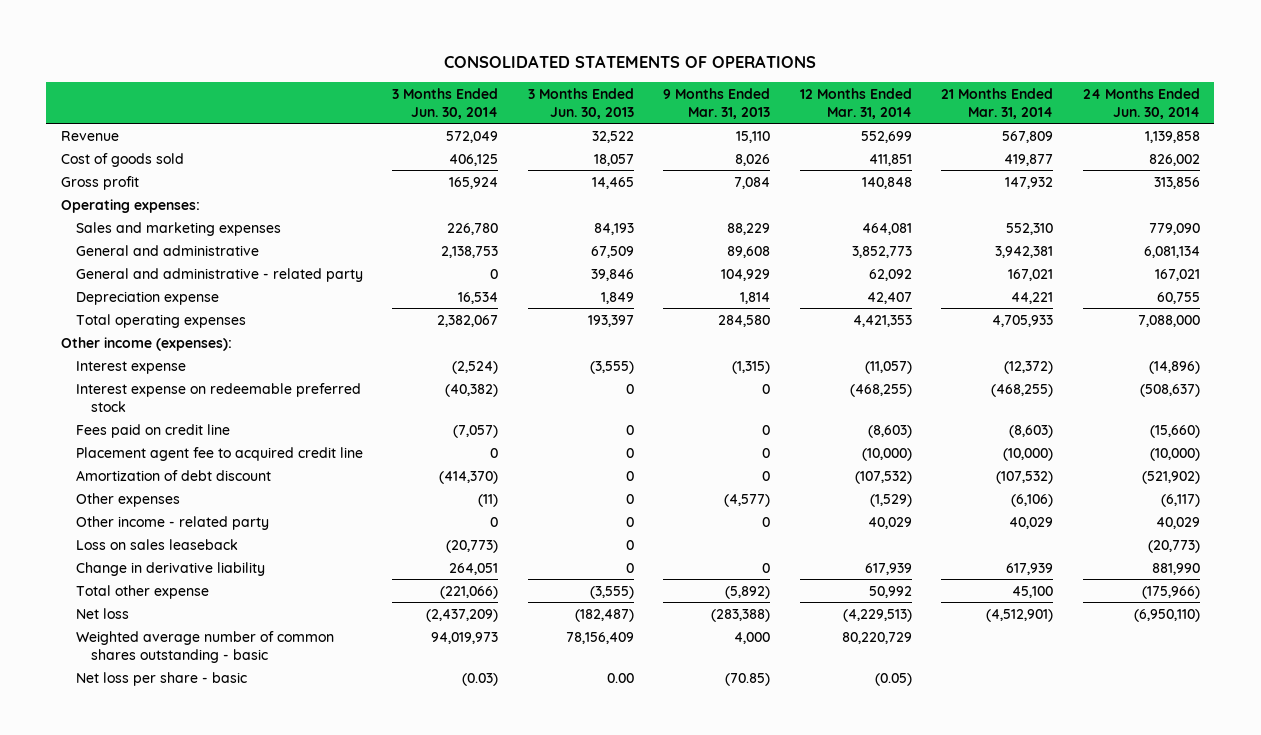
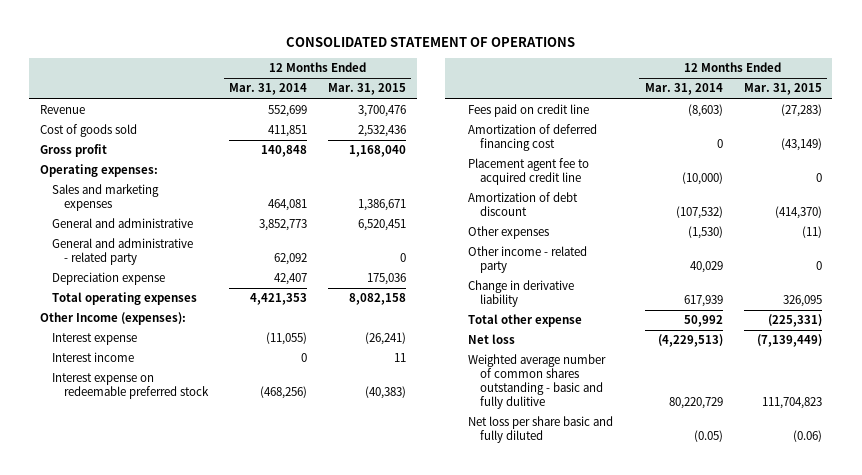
- CONSOLIDATED STATEMENTS OF OPERATIONS
+ CONSOLIDATED STATEMENT OF OPERATIONS
- | 3 Months Ended Jun. 30, 2014 | 3 Months Ended Jun. 30, 2013 | 9 Months Ended Mar. 31, 2013 | 12 Months Ended Mar. 31, 2014 | 21 Months Ended Mar. 31, 2014 | 24 Months Ended Jun. 30, 2014
+ | 12 Months Ended Mar. 31, 2014 | 12 Months Ended Mar. 31, 2015
- Other income (expenses):
- Interest expense | (2,524) | (3,555) | (1,315) | (11,057) | (12,372) | (14,896)
- Interest expense on redeemable preferred stock | (40,382) | 0 | 0 | (468,255) | (468,255) | (508,637)
+ Other Income (expenses):
+ Interest expense | (11,055) | (26,241)
+ Interest income | 0 | 11
+ Interest expense on redeemable preferred stock | (468,256) | (40,383)
+ Amortization of deferred financing cost | 0 | (43,149)
- Other expenses | (11) | 0 | (4,577) | (1,529) | (6,106) | (6,117)
+ Other expenses | (1,530) | (11)
- Loss on sales leaseback | (20,773) | 0 | | | | (20,773)
- Weighted average number of common shares outstanding - basic | 94,019,973 | 78,156,409 | 4,000 | 80,220,729 | |
- Net loss per share - basic | (0.03) | 0.00 | (70.85) | (0.05) | |
+ Weighted average number of common shares outstanding - basic and fully dulitive | 80,220,729 | 111,704,823
+ Net loss per share basic and fully diluted | (0.05) | (0.06)

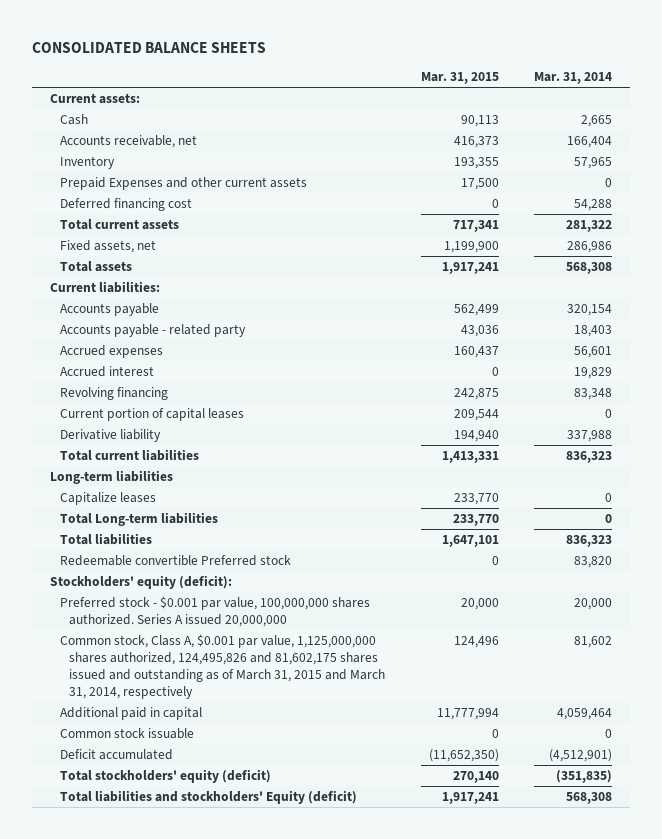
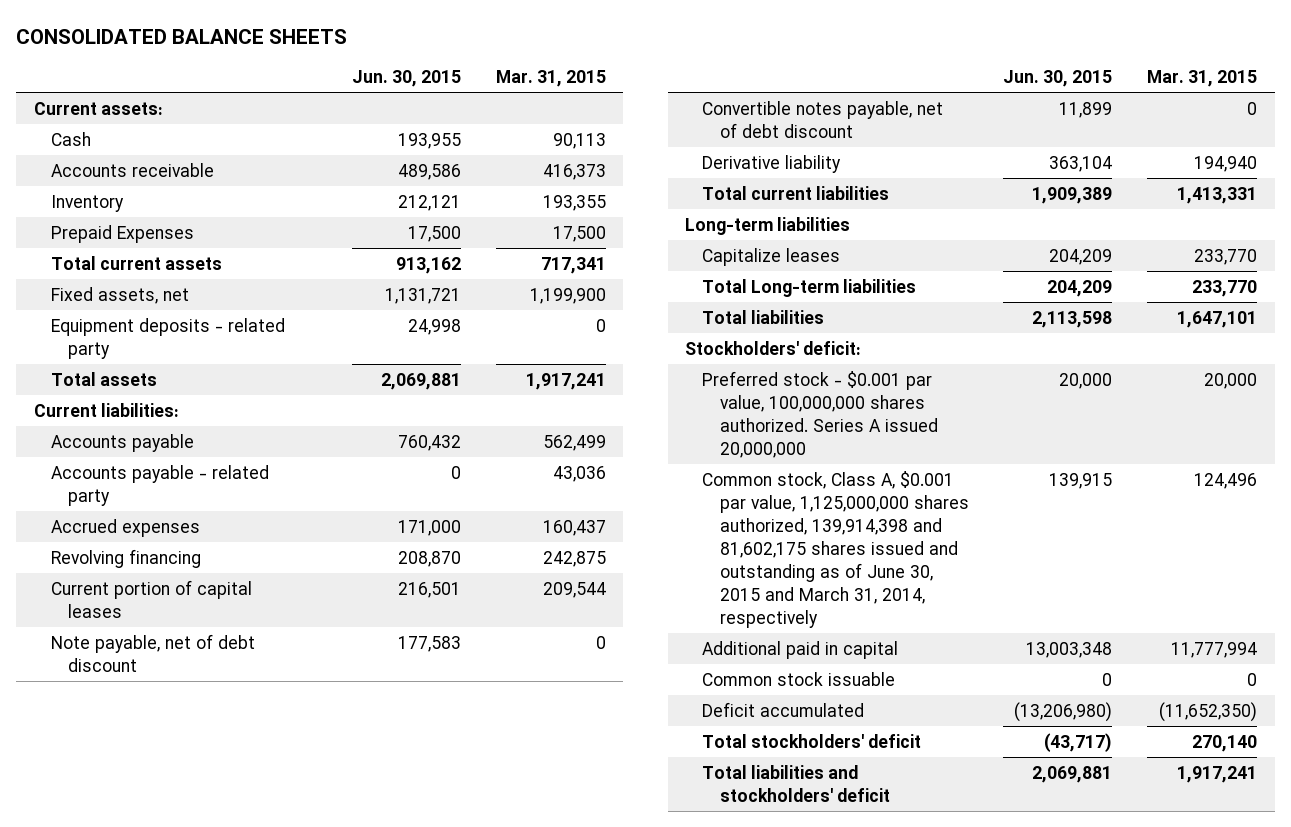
- | Mar. 31, 2015 | Mar. 31, 2014
+ | Jun. 30, 2015 | Mar. 31, 2015
- Accounts receivable, net | 416,373 | 166,404
+ Accounts receivable | 489,586 | 416,373
- Prepaid Expenses and other current assets | 17,500 | 0
- Deferred financing cost | 0 | 54,288
+ Prepaid Expenses | 17,500 | 17,500
+ Equipment deposits - related party | 24,998 | 0
- Accrued interest | 0 | 19,829
+ Note payable, net of debt discount | 177,583 | 0
+ Convertible notes payable, net of debt discount | 11,899 | 0
- Redeemable convertible Preferred stock | 0 | 83,820
- Stockholders' equity (deficit):
+ Stockholders' deficit:
- Common stock, Class A, $0.001 par value, 1,125,000,000 shares authorized, 124,495,826 and 81,602,175 shares issued and outstanding as of March 31, 2015 and March 31, 2014, respectively | 124,496 | 81,602
+ Common stock, Class A, $0.001 par value, 1,125,000,000 shares authorized, 139,914,398 and 81,602,175 shares issued and outstanding as of June 30, 2015 and March 31, 2014, respectively | 139,915 | 124,496
- Total stockholders' equity (deficit) | 270,140 | (351,835)
- Total liabilities and stockholders' Equity (deficit) | 1,917,241 | 568,308
+ Total stockholders' deficit | (43,717) | 270,140
+ Total liabilities and stockholders' deficit | 2,069,881 | 1,917,241

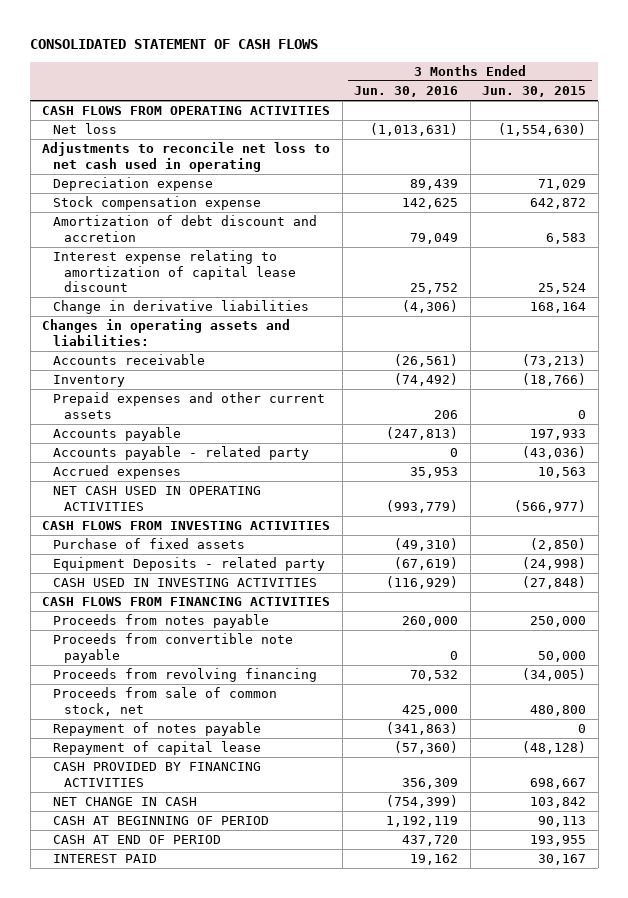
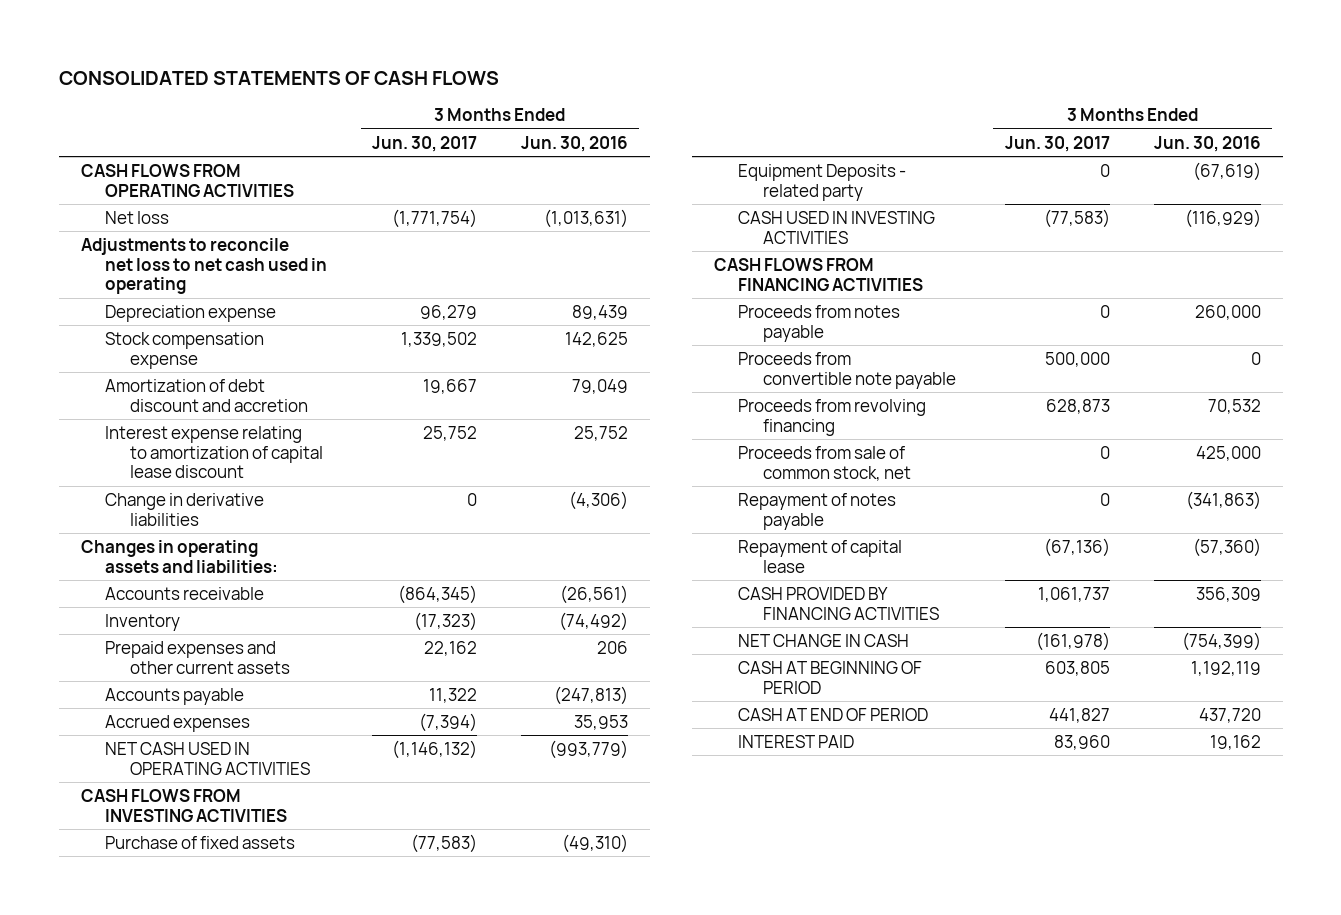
- CONSOLIDATED STATEMENT OF CASH FLOWS
+ CONSOLIDATED STATEMENTS OF CASH FLOWS
- | 3 Months Ended Jun. 30, 2016 | 3 Months Ended Jun. 30, 2015
+ | 3 Months Ended Jun. 30, 2017 | 3 Months Ended Jun. 30, 2016
- Accounts payable - related party | 0 | (43,036)

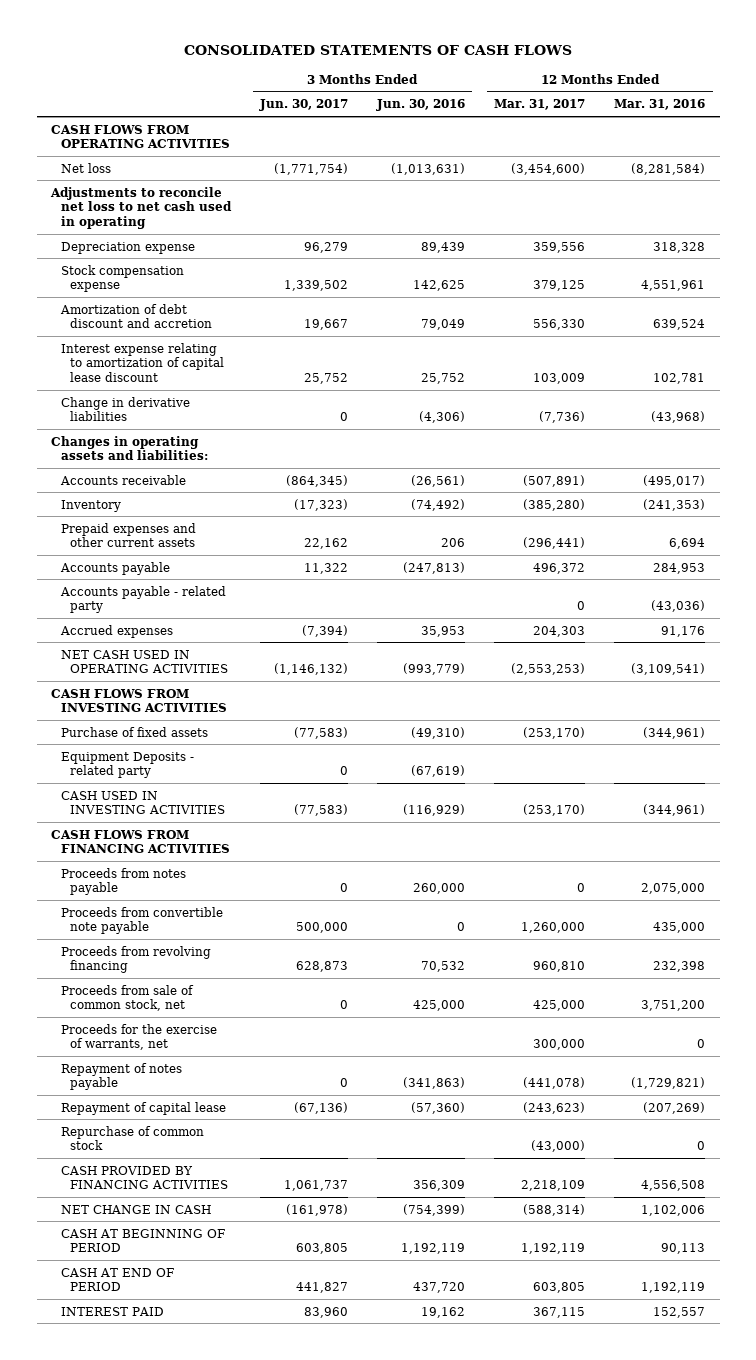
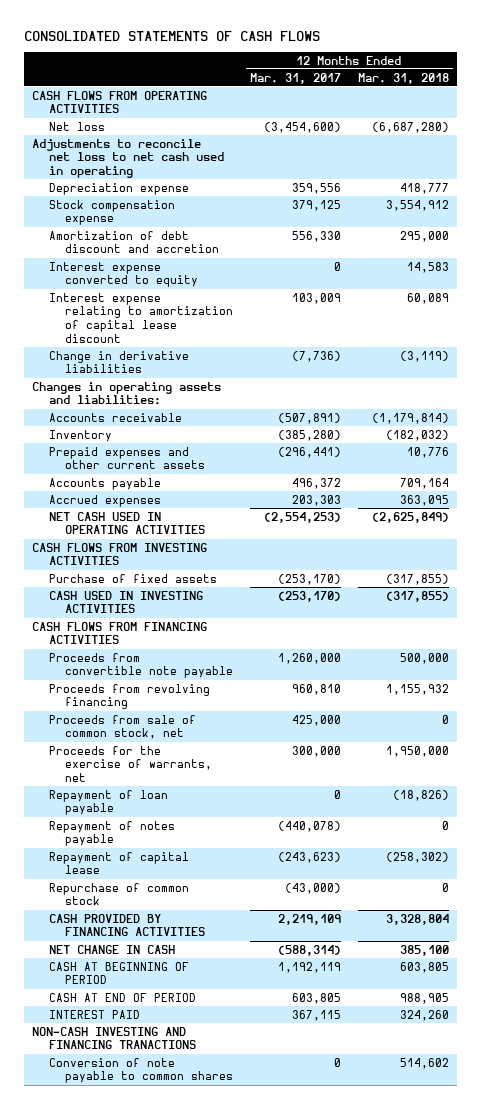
- | 3 Months Ended Jun. 30, 2017 | 3 Months Ended Jun. 30, 2016 | 12 Months Ended Mar. 31, 2017 | 12 Months Ended Mar. 31, 2016
+ | 12 Months Ended Mar. 31, 2017 | 12 Months Ended Mar. 31, 2018
+ Interest expense converted to equity | 0 | 14,583
- Accounts payable - related party | | | 0 | (43,036)
- Accrued expenses | (7,394) | 35,953 | 204,303 | 91,176
- NET CASH USED IN OPERATING ACTIVITIES | (1,146,132) | (993,779) | (2,553,253) | (3,109,541)
+ Accrued expenses | 203,303 | 363,095
+ NET CASH USED IN OPERATING ACTIVITIES | (2,554,253) | (2,625,849)
- Equipment Deposits - related party | 0 | (67,619) | |
- Proceeds from notes payable | 0 | 260,000 | 0 | 2,075,000
- Repayment of notes payable | 0 | (341,863) | (441,078) | (1,729,821)
+ Repayment of loan payable | 0 | (18,826)
+ Repayment of notes payable | (440,078) | 0
- CASH PROVIDED BY FINANCING ACTIVITIES | 1,061,737 | 356,309 | 2,218,109 | 4,556,508
+ CASH PROVIDED BY FINANCING ACTIVITIES | 2,219,109 | 3,328,804
+ NON-CASH INVESTING AND FINANCING TRANACTIONS
+ Conversion of note payable to common shares | 0 | 514,602

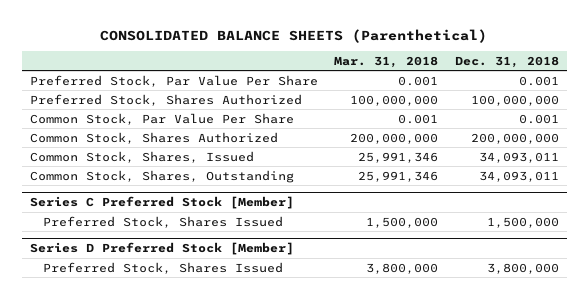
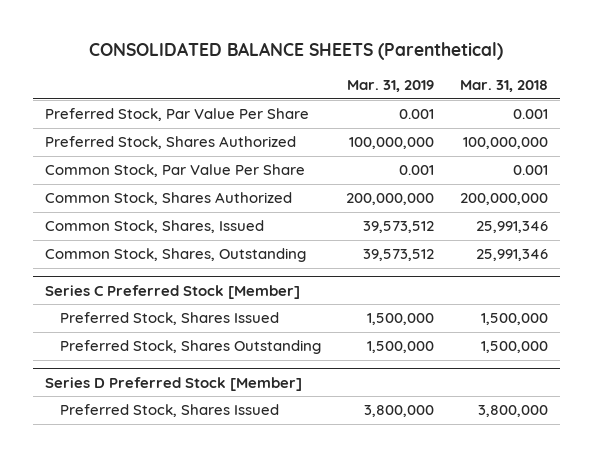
- | Mar. 31, 2018 | Dec. 31, 2018
+ | Mar. 31, 2019 | Mar. 31, 2018
@ Series C Preferred Stock [Member]
+ Preferred Stock, Shares Outstanding | 1,500,000 | 1,500,000

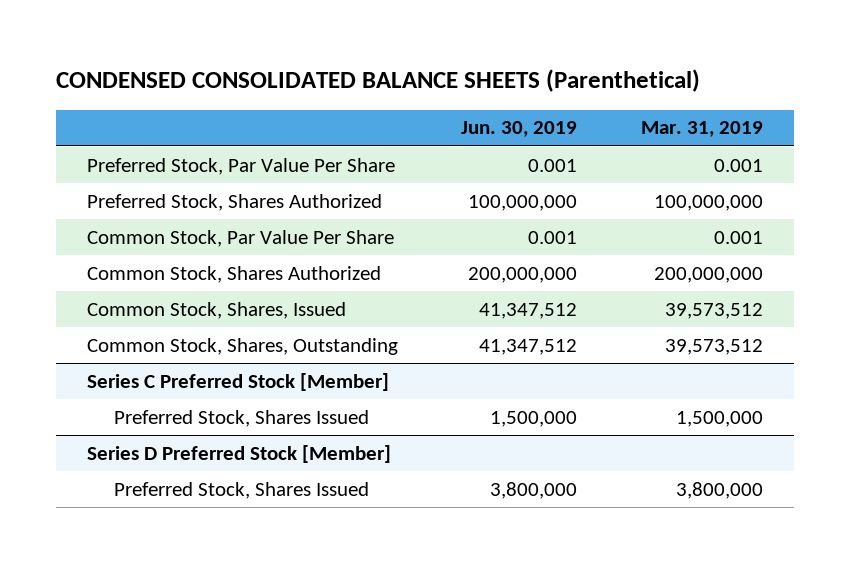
- CONSOLIDATED BALANCE SHEETS (Parenthetical)
+ CONDENSED CONSOLIDATED BALANCE SHEETS (Parenthetical)
- | Mar. 31, 2019 | Mar. 31, 2018
+ | Jun. 30, 2019 | Mar. 31, 2019
@ Series C Preferred Stock [Member]
- Preferred Stock, Shares Outstanding | 1,500,000 | 1,500,000

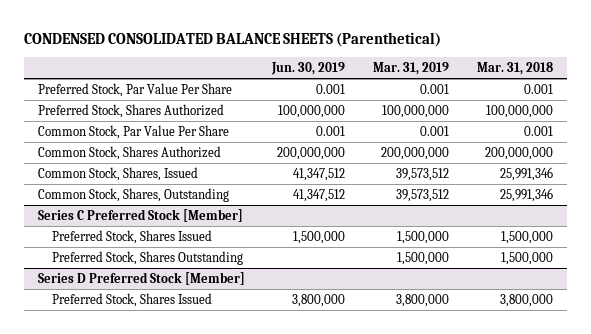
- | Jun. 30, 2019 | Mar. 31, 2019
+ | Jun. 30, 2019 | Mar. 31, 2019 | Mar. 31, 2018
@ Series C Preferred Stock [Member]
+ Preferred Stock, Shares Outstanding | | 1,500,000 | 1,500,000

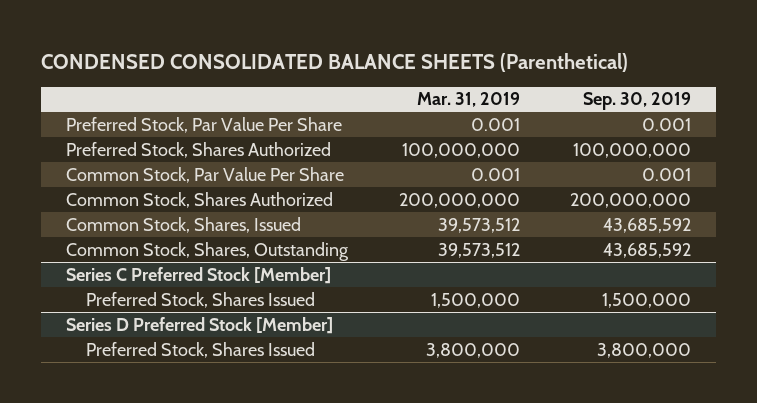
- | Jun. 30, 2019 | Mar. 31, 2019 | Mar. 31, 2018
+ | Mar. 31, 2019 | Sep. 30, 2019
@ Series C Preferred Stock [Member]
- Preferred Stock, Shares Outstanding | | 1,500,000 | 1,500,000

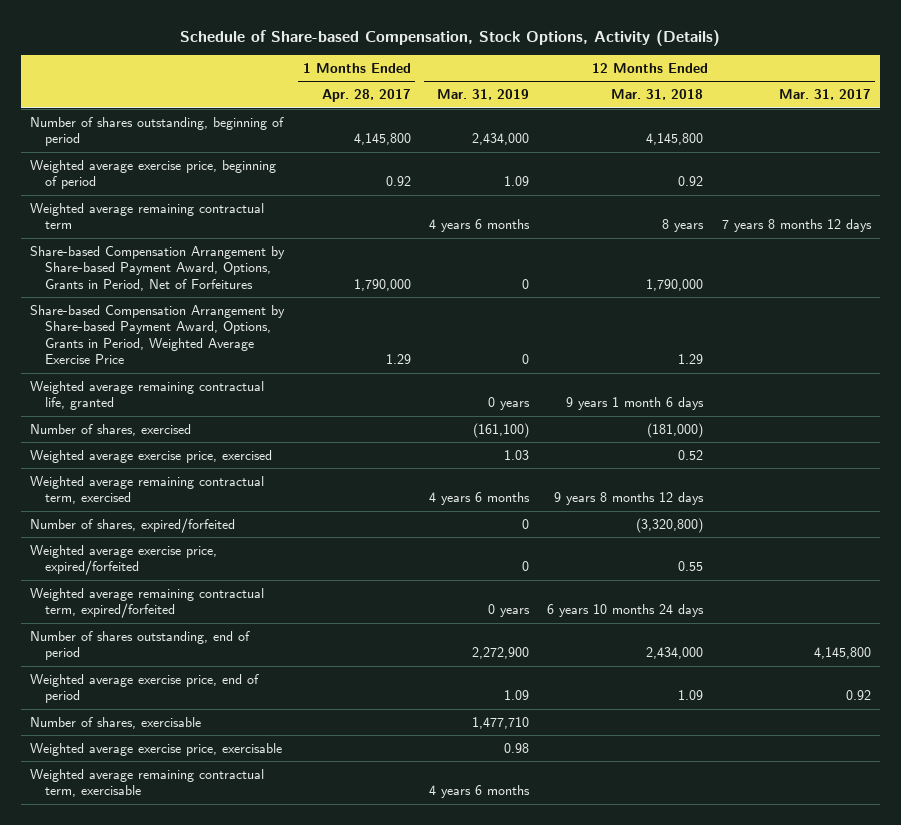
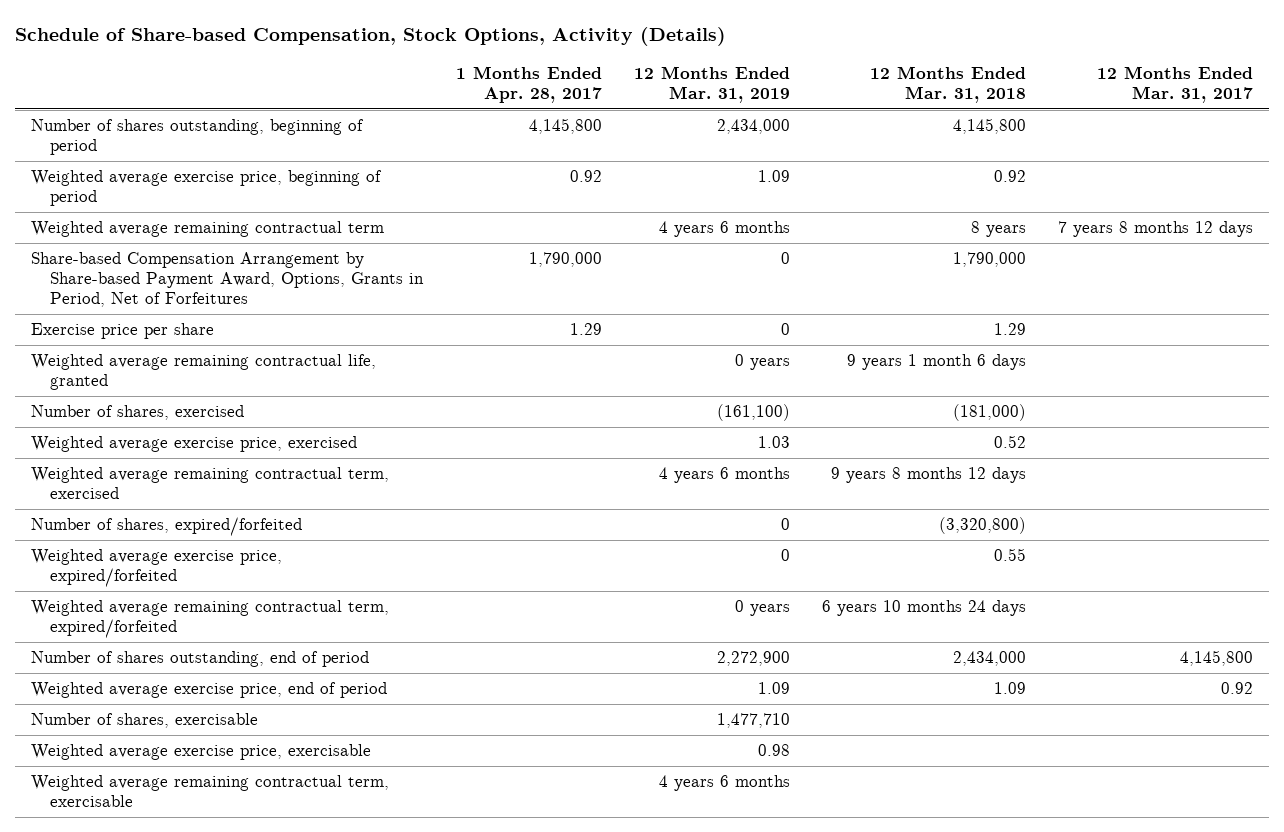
- Share-based Compensation Arrangement by Share-based Payment Award, Options, Grants in Period, Weighted Average Exercise Price | 1.29 | 0 | 1.29 |
+ Exercise price per share | 1.29 | 0 | 1.29 |

